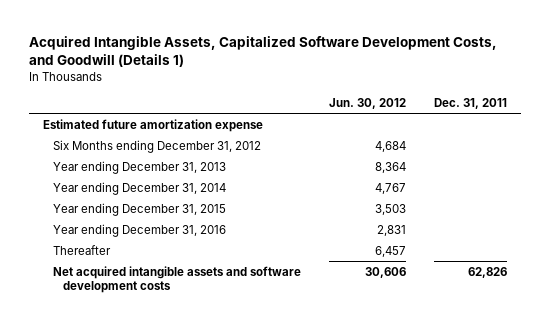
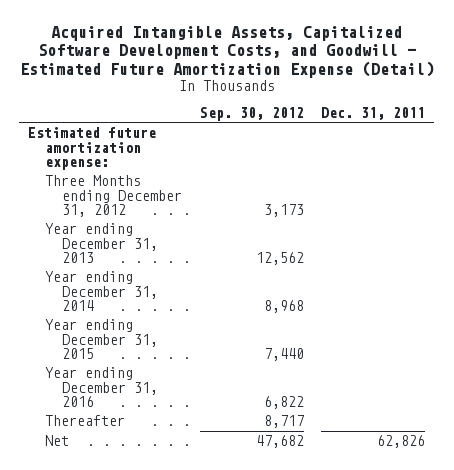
- Acquired Intangible Assets, Capitalized Software Development Costs, and Goodwill (Details 1)
+ Acquired Intangible Assets, Capitalized Software Development Costs, and Goodwill - Estimated Future Amortization Expense (Detail)
- | Jun. 30, 2012 | Dec. 31, 2011
+ | Sep. 30, 2012 | Dec. 31, 2011
- Estimated future amortization expense
- Six Months ending December 31, 2012 | 4,684 |
+ Estimated future amortization expense:
+ Three Months ending December 31, 2012 | 3,173 |
- Net acquired intangible assets and software development costs | 30,606 | 62,826
+ Net | 47,682 | 62,826

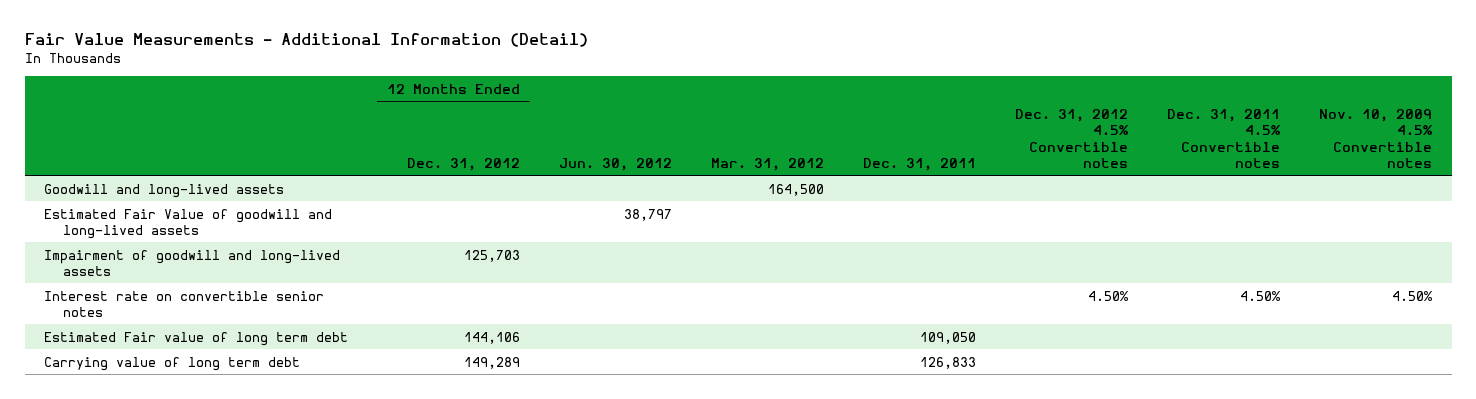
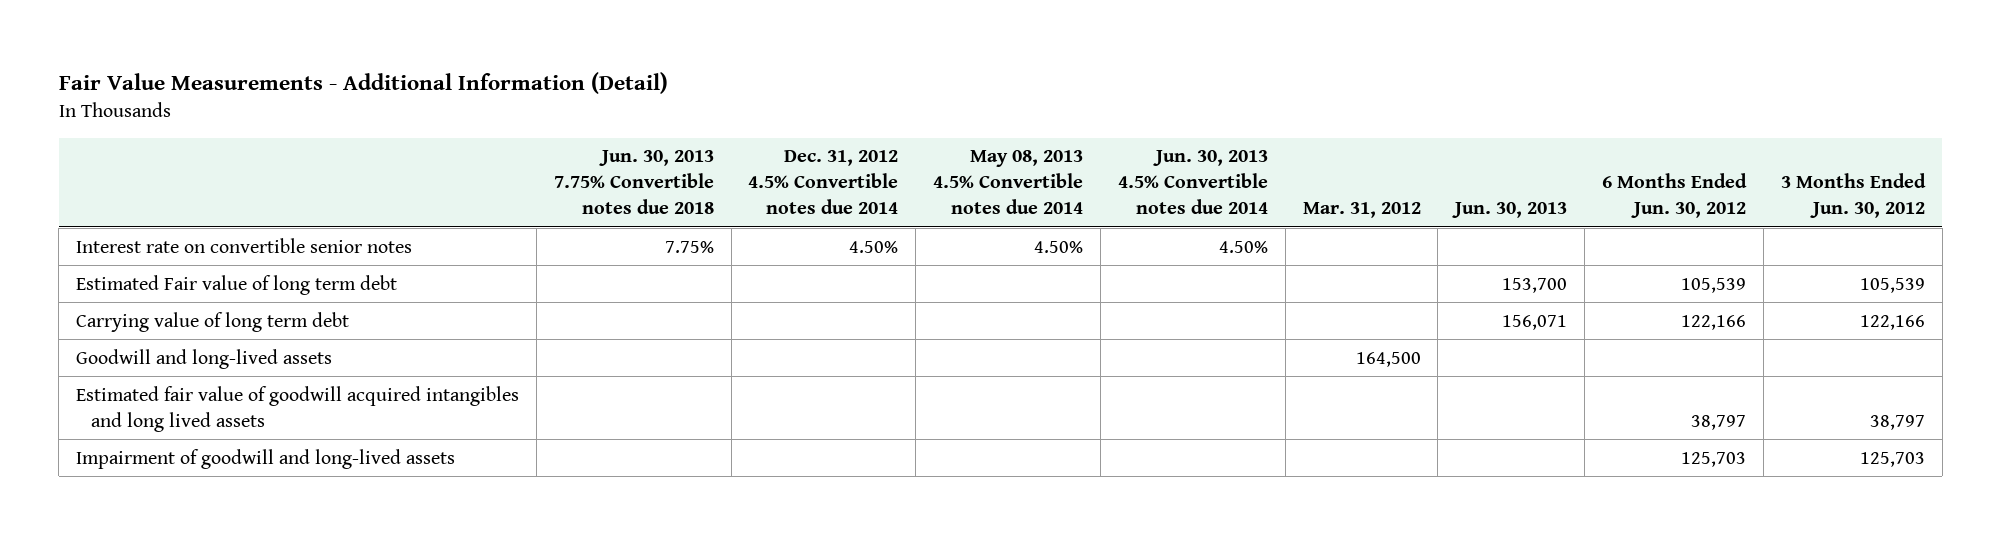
- | 12 Months Ended Dec. 31, 2012 | Jun. 30, 2012 | Mar. 31, 2012 | Dec. 31, 2011 | Dec. 31, 2012 4.5% Convertible notes | Dec. 31, 2011 4.5% Convertible notes | Nov. 10, 2009 4.5% Convertible notes
+ | Jun. 30, 2013 7.75% Convertible notes due 2018 | Dec. 31, 2012 4.5% Convertible notes due 2014 | May 08, 2013 4.5% Convertible notes due 2014 | Jun. 30, 2013 4.5% Convertible notes due 2014 | Mar. 31, 2012 | Jun. 30, 2013 | 6 Months Ended Jun. 30, 2012 | 3 Months Ended Jun. 30, 2012
- Estimated Fair Value of goodwill and long-lived assets | | 38,797 | | | | |
moved down: Goodwill and long-lived assets | | | | | 164,500 | | |
+ Estimated fair value of goodwill acquired intangibles and long lived assets | | | | | | | 38,797 | 38,797
moved down: Impairment of goodwill and long-lived assets | | | | | | | 125,703 | 125,703

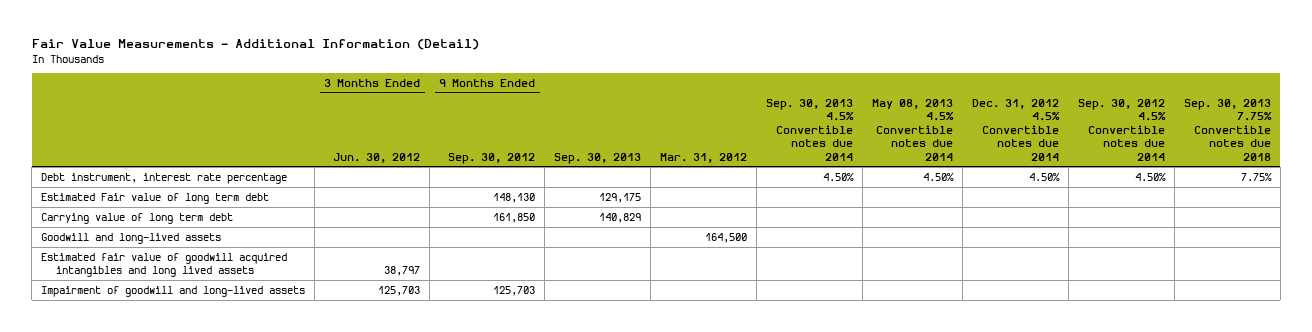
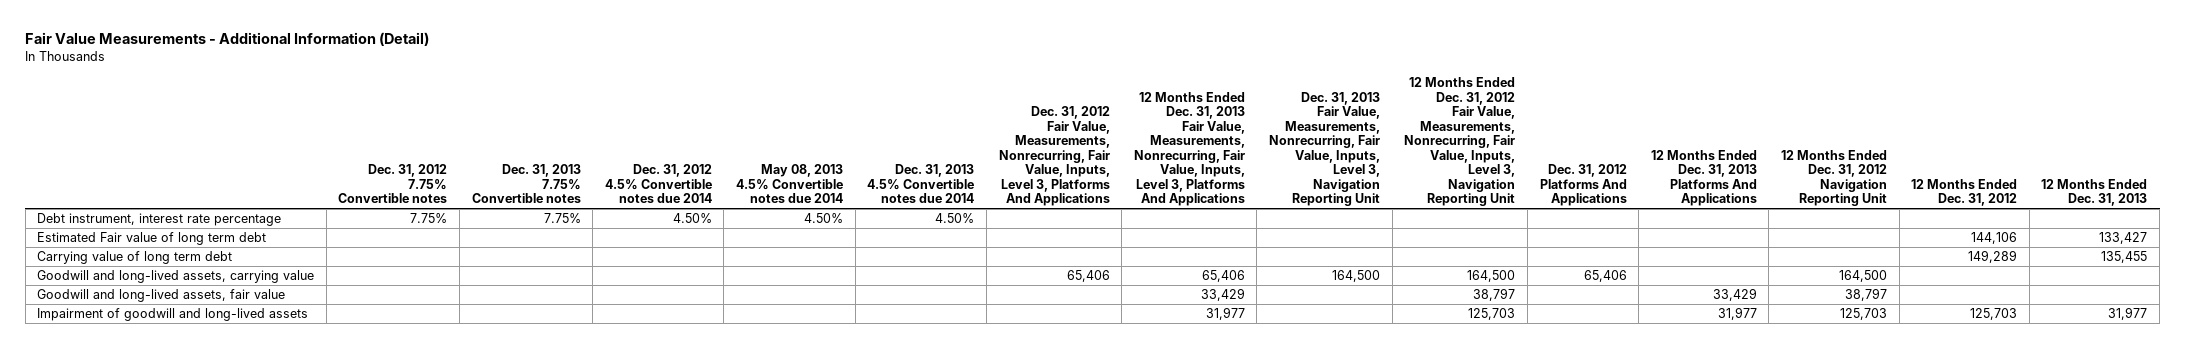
- | 3 Months Ended Jun. 30, 2012 | 9 Months Ended Sep. 30, 2012 | Sep. 30, 2013 | Mar. 31, 2012 | Sep. 30, 2013 4.5% Convertible notes due 2014 | May 08, 2013 4.5% Convertible notes due 2014 | Dec. 31, 2012 4.5% Convertible notes due 2014 | Sep. 30, 2012 4.5% Convertible notes due 2014 | Sep. 30, 2013 7.75% Convertible notes due 2018
+ | Dec. 31, 2012 7.75% Convertible notes | Dec. 31, 2013 7.75% Convertible notes | Dec. 31, 2012 4.5% Convertible notes due 2014 | May 08, 2013 4.5% Convertible notes due 2014 | Dec. 31, 2013 4.5% Convertible notes due 2014 | Dec. 31, 2012 Fair Value, Measurements, Nonrecurring, Fair Value, Inputs, Level 3, Platforms And Applications | 12 Months Ended Dec. 31, 2013 Fair Value, Measurements, Nonrecurring, Fair Value, Inputs, Level 3, Platforms And Applications | Dec. 31, 2013 Fair Value, Measurements, Nonrecurring, Fair Value, Inputs, Level 3, Navigation Reporting Unit | 12 Months Ended Dec. 31, 2012 Fair Value, Measurements, Nonrecurring, Fair Value, Inputs, Level 3, Navigation Reporting Unit | Dec. 31, 2012 Platforms And Applications | 12 Months Ended Dec. 31, 2013 Platforms And Applications | 12 Months Ended Dec. 31, 2012 Navigation Reporting Unit | 12 Months Ended Dec. 31, 2012 | 12 Months Ended Dec. 31, 2013
- Goodwill and long-lived assets | | | | 164,500 | | | | |
- Estimated fair value of goodwill acquired intangibles and long lived assets | 38,797 | | | | | | | |
+ Goodwill and long-lived assets, carrying value | | | | | | 65,406 | 65,406 | 164,500 | 164,500 | 65,406 | | 164,500 | |
+ Goodwill and long-lived assets, fair value | | | | | | | 33,429 | | 38,797 | | 33,429 | 38,797 | |

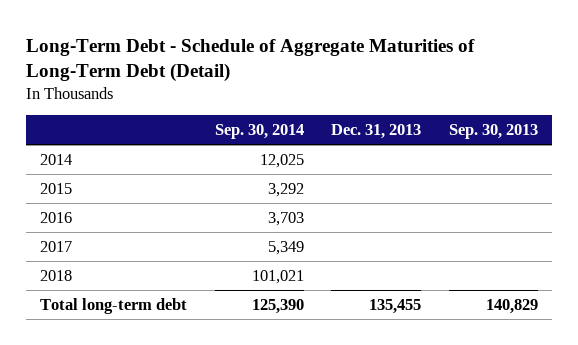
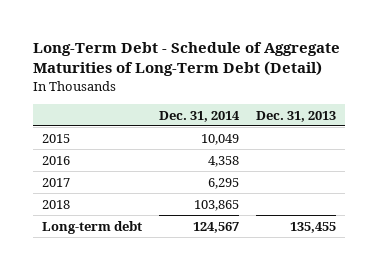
- | Sep. 30, 2014 | Dec. 31, 2013 | Sep. 30, 2013
+ | Dec. 31, 2014 | Dec. 31, 2013
- 2014 | 12,025 | |
- Total long-term debt | 125,390 | 135,455 | 140,829
+ Long-term debt | 124,567 | 135,455

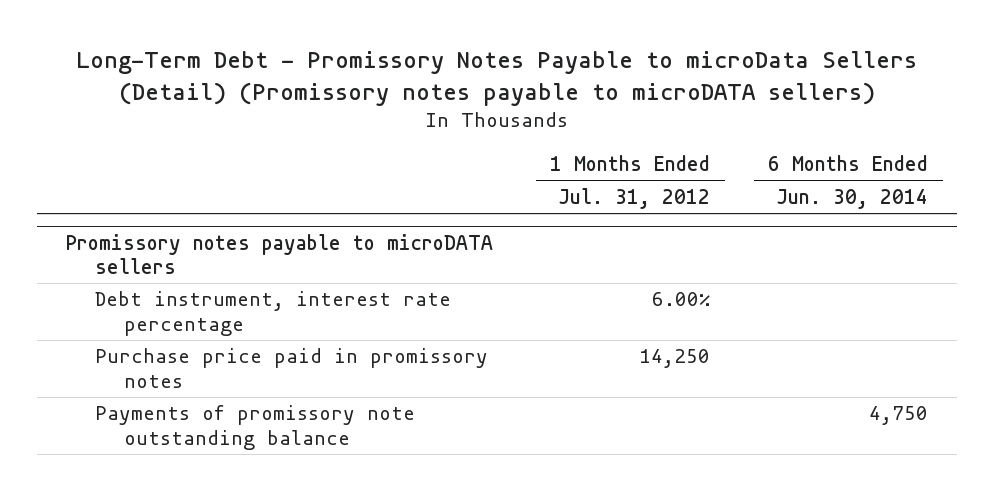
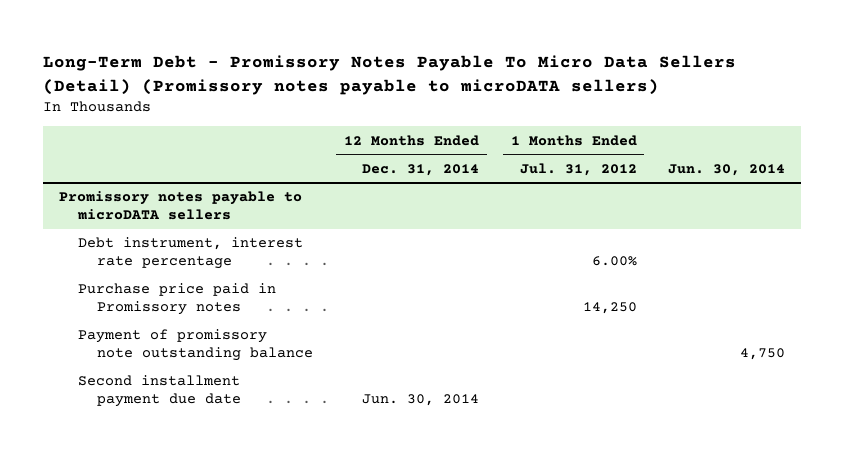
- Long-Term Debt - Promissory Notes Payable to microData Sellers (Detail) (Promissory notes payable to microDATA sellers)
+ Long-Term Debt - Promissory Notes Payable To Micro Data Sellers (Detail) (Promissory notes payable to microDATA sellers)
- | 1 Months Ended Jul. 31, 2012 | 6 Months Ended Jun. 30, 2014
+ | 12 Months Ended Dec. 31, 2014 | 1 Months Ended Jul. 31, 2012 | Jun. 30, 2014
@ Promissory notes payable to microDATA sellers
- Purchase price paid in promissory notes | 14,250 |
- Payments of promissory note outstanding balance | | 4,750
+ Purchase price paid in Promissory notes | | 14,250 |
+ Payment of promissory note outstanding balance | | | 4,750
+ Second installment payment due date | Jun. 30, 2014 | |

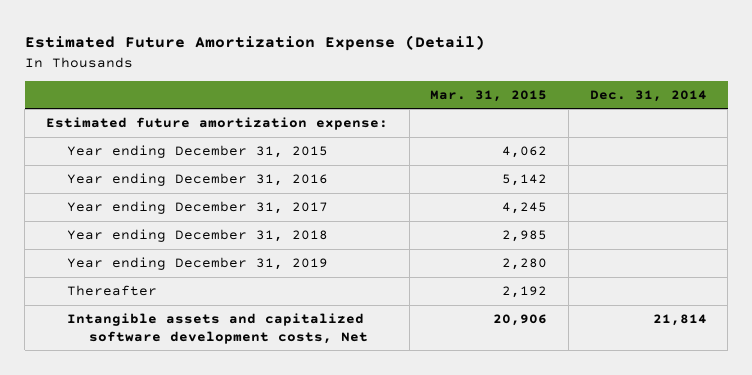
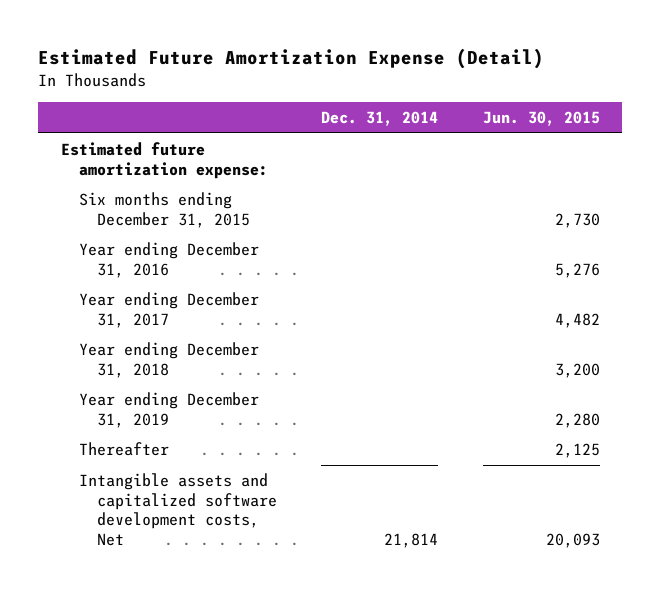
- | Mar. 31, 2015 | Dec. 31, 2014
+ | Dec. 31, 2014 | Jun. 30, 2015
- Year ending December 31, 2015 | 4,062 |
+ Six months ending December 31, 2015 | | 2,730

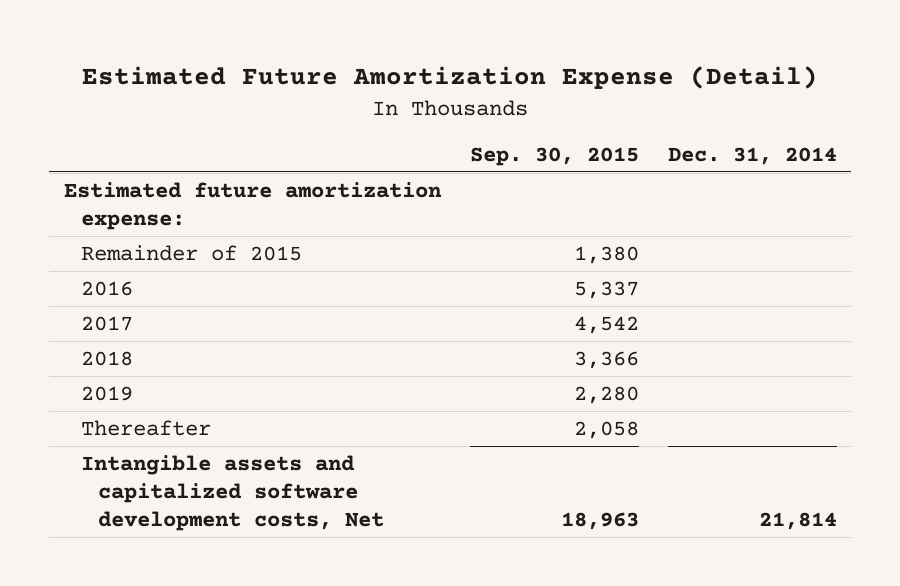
- | Dec. 31, 2014 | Jun. 30, 2015
+ | Sep. 30, 2015 | Dec. 31, 2014
- Six months ending December 31, 2015 | | 2,730
- Year ending December 31, 2016 | | 5,276
- Year ending December 31, 2017 | | 4,482
- Year ending December 31, 2018 | | 3,200
- Year ending December 31, 2019 | | 2,280
+ Remainder of 2015 | 1,380 |
+ 2016 | 5,337 |
+ 2017 | 4,542 |
+ 2018 | 3,366 |
+ 2019 | 2,280 |

